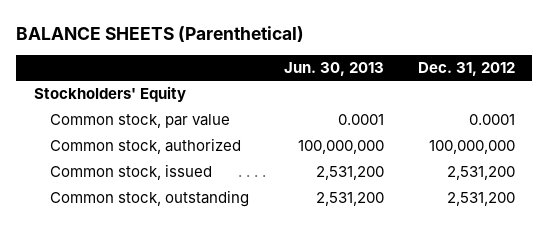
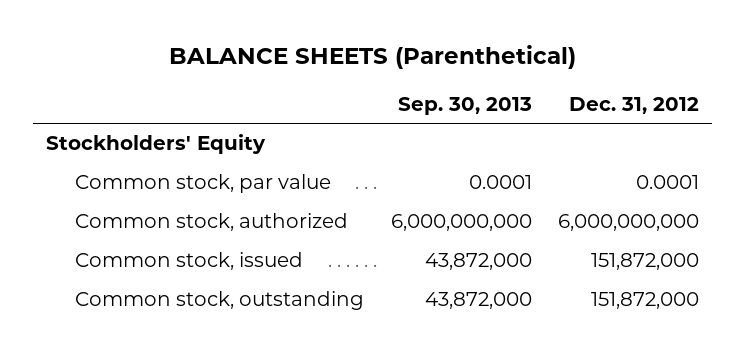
- | Jun. 30, 2013 | Dec. 31, 2012
+ | Sep. 30, 2013 | Dec. 31, 2012
- Common stock, authorized | 100,000,000 | 100,000,000
- Common stock, issued | 2,531,200 | 2,531,200
- Common stock, outstanding | 2,531,200 | 2,531,200
+ Common stock, authorized | 6,000,000,000 | 6,000,000,000
+ Common stock, issued | 43,872,000 | 151,872,000
+ Common stock, outstanding | 43,872,000 | 151,872,000

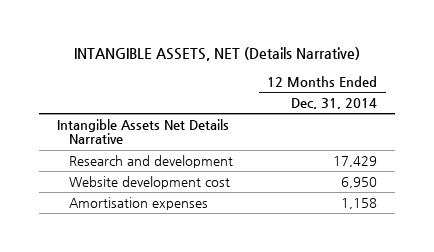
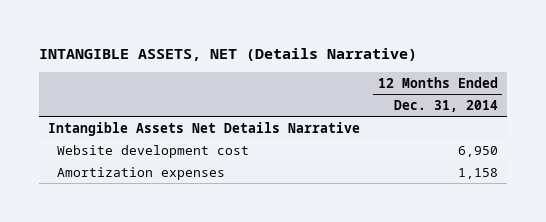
- Research and development | 17,429
- Amortisation expenses | 1,158
+ Amortization expenses | 1,158

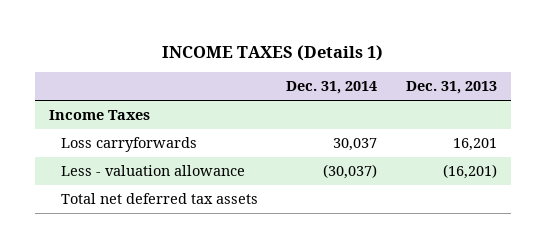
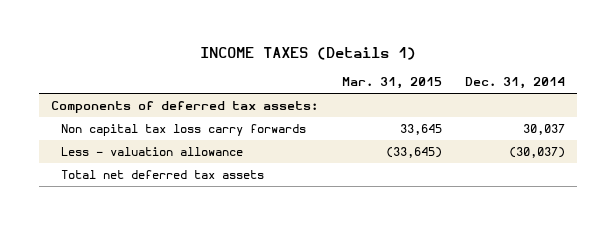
- | Dec. 31, 2014 | Dec. 31, 2013
+ | Mar. 31, 2015 | Dec. 31, 2014
- Income Taxes
- Loss carryforwards | 30,037 | 16,201
+ Components of deferred tax assets:
+ Non capital tax loss carry forwards | 33,645 | 30,037

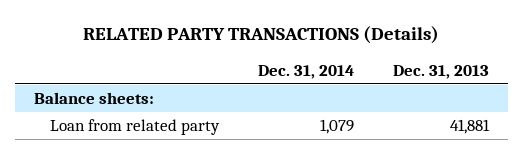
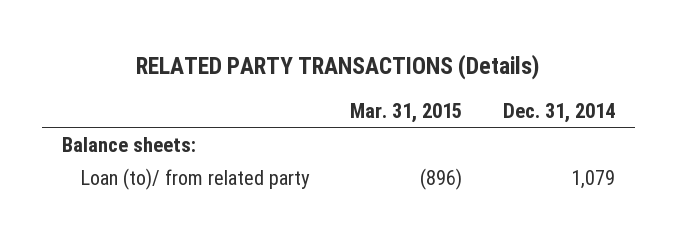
- | Dec. 31, 2014 | Dec. 31, 2013
+ | Mar. 31, 2015 | Dec. 31, 2014
- Loan from related party | 1,079 | 41,881
+ Loan (to)/ from related party | (896) | 1,079

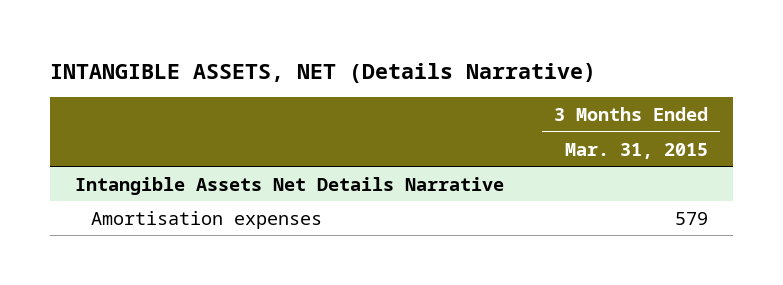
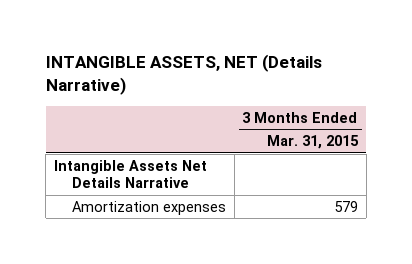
- Amortisation expenses | 579
+ Amortization expenses | 579

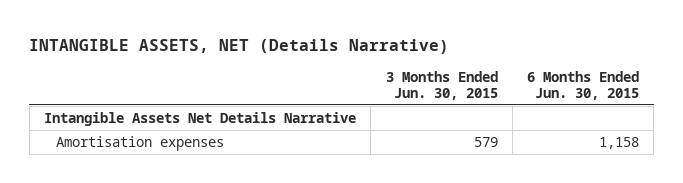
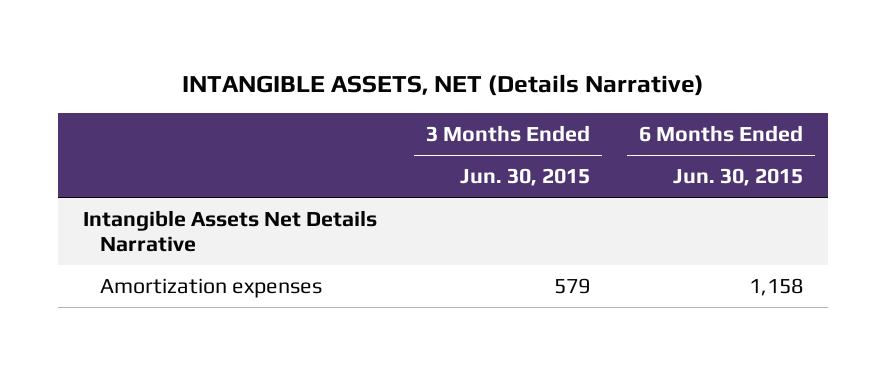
- Amortisation expenses | 579 | 1,158
+ Amortization expenses | 579 | 1,158

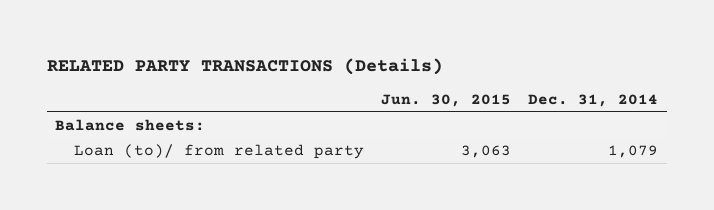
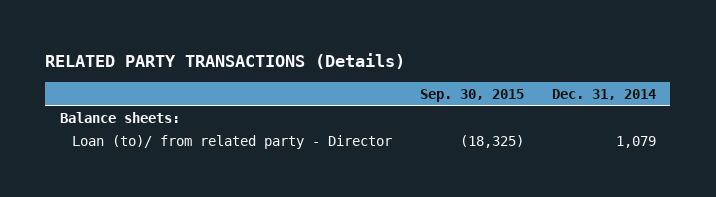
- | Jun. 30, 2015 | Dec. 31, 2014
+ | Sep. 30, 2015 | Dec. 31, 2014
- Loan (to)/ from related party | 3,063 | 1,079
+ Loan (to)/ from related party - Director | (18,325) | 1,079

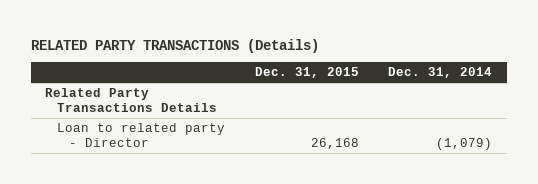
- | Sep. 30, 2015 | Dec. 31, 2014
+ | Dec. 31, 2015 | Dec. 31, 2014
- Balance sheets:
- Loan (to)/ from related party - Director | (18,325) | 1,079
+ Related Party Transactions Details
+ Loan to related party - Director | 26,168 | (1,079)

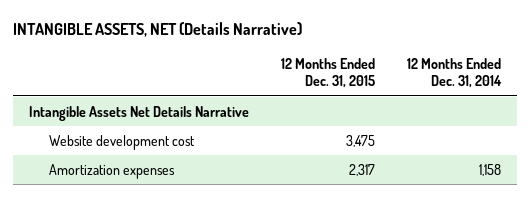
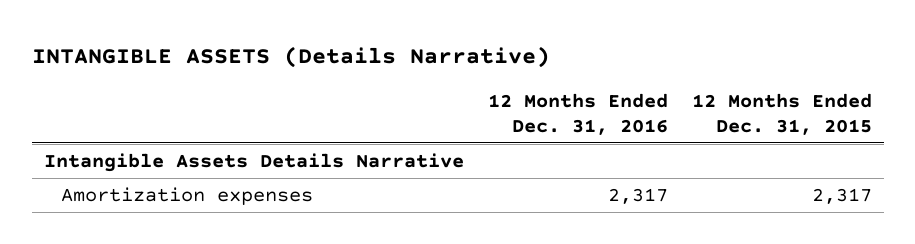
- INTANGIBLE ASSETS, NET (Details Narrative)
+ INTANGIBLE ASSETS (Details Narrative)
- | 12 Months Ended Dec. 31, 2015 | 12 Months Ended Dec. 31, 2014
+ | 12 Months Ended Dec. 31, 2016 | 12 Months Ended Dec. 31, 2015
- Intangible Assets Net Details Narrative
- Website development cost | 3,475 |
+ Intangible Assets Details Narrative

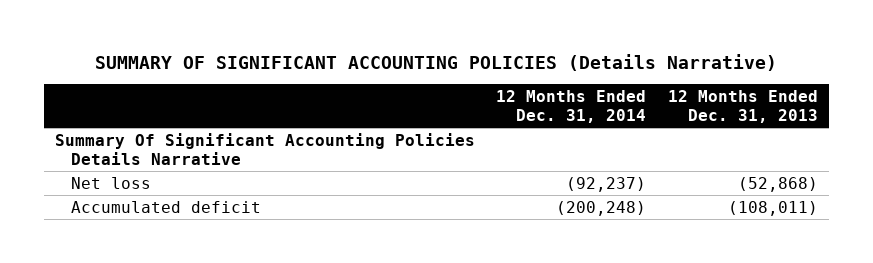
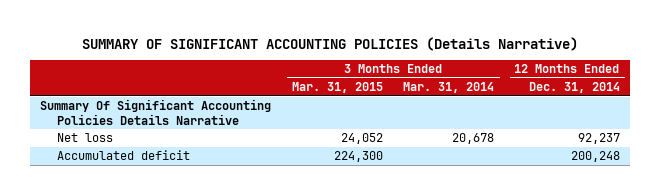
- | 12 Months Ended Dec. 31, 2014 | 12 Months Ended Dec. 31, 2013
+ | 3 Months Ended Mar. 31, 2015 | 3 Months Ended Mar. 31, 2014 | 12 Months Ended Dec. 31, 2014
- Net loss | (92,237) | (52,868)
- Accumulated deficit | (200,248) | (108,011)
+ Net loss | 24,052 | 20,678 | 92,237
+ Accumulated deficit | 224,300 | | 200,248

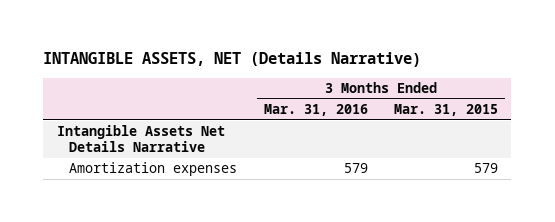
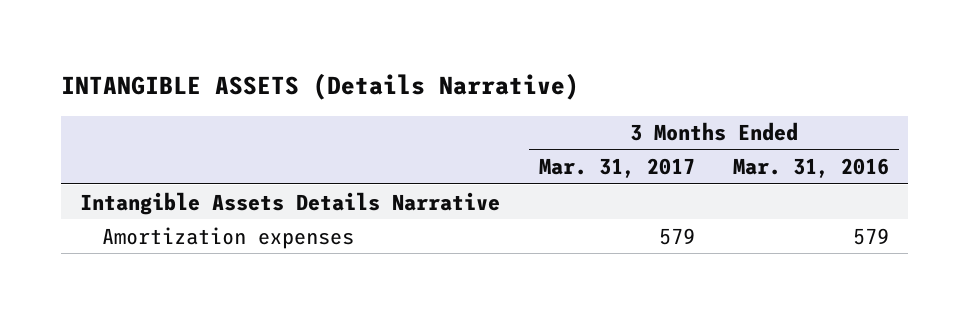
- INTANGIBLE ASSETS, NET (Details Narrative)
+ INTANGIBLE ASSETS (Details Narrative)
- | 3 Months Ended Mar. 31, 2016 | 3 Months Ended Mar. 31, 2015
+ | 3 Months Ended Mar. 31, 2017 | 3 Months Ended Mar. 31, 2016
- Intangible Assets Net Details Narrative
+ Intangible Assets Details Narrative

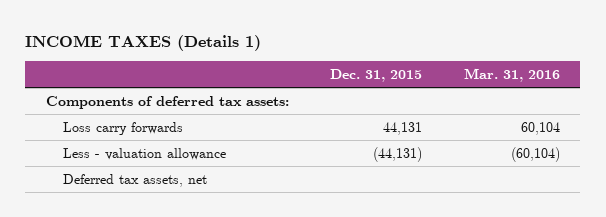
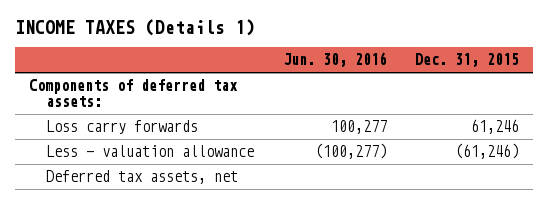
- | Dec. 31, 2015 | Mar. 31, 2016
+ | Jun. 30, 2016 | Dec. 31, 2015
- Loss carry forwards | 44,131 | 60,104
- Less - valuation allowance | (44,131) | (60,104)
+ Loss carry forwards | 100,277 | 61,246
+ Less - valuation allowance | (100,277) | (61,246)

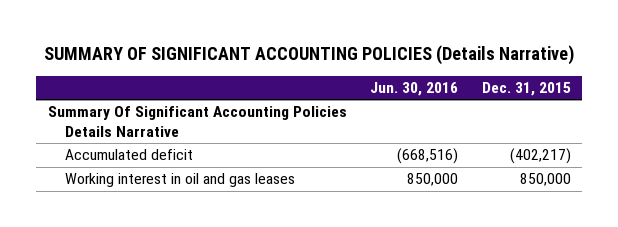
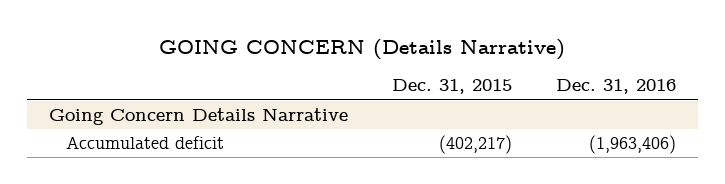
- SUMMARY OF SIGNIFICANT ACCOUNTING POLICIES (Details Narrative)
+ GOING CONCERN (Details Narrative)
- | Jun. 30, 2016 | Dec. 31, 2015
+ | Dec. 31, 2015 | Dec. 31, 2016
- Summary Of Significant Accounting Policies Details Narrative
+ Going Concern Details Narrative
- Working interest in oil and gas leases | 850,000 | 850,000

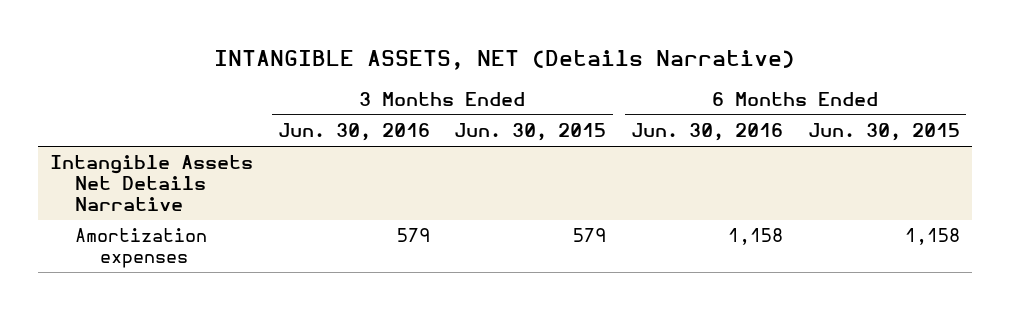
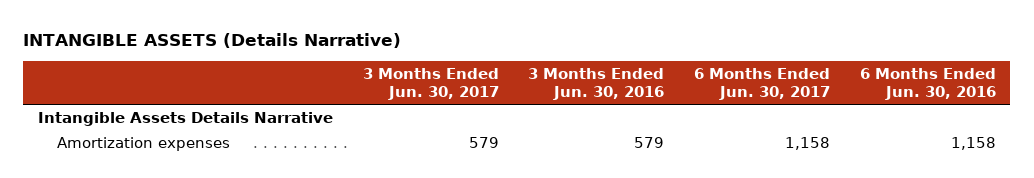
- INTANGIBLE ASSETS, NET (Details Narrative)
+ INTANGIBLE ASSETS (Details Narrative)
- | 3 Months Ended Jun. 30, 2016 | 3 Months Ended Jun. 30, 2015 | 6 Months Ended Jun. 30, 2016 | 6 Months Ended Jun. 30, 2015
+ | 3 Months Ended Jun. 30, 2017 | 3 Months Ended Jun. 30, 2016 | 6 Months Ended Jun. 30, 2017 | 6 Months Ended Jun. 30, 2016
- Intangible Assets Net Details Narrative
+ Intangible Assets Details Narrative

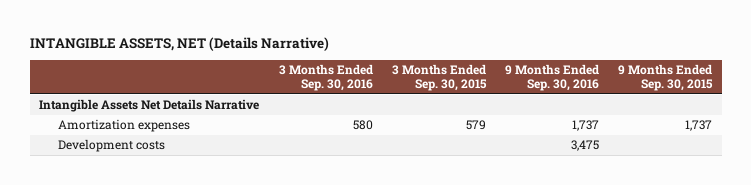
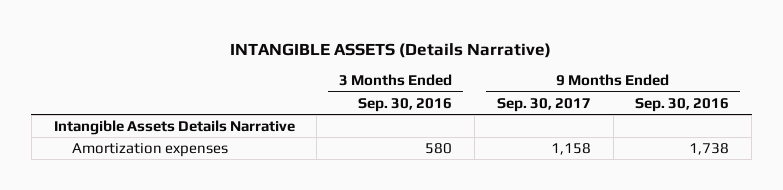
- INTANGIBLE ASSETS, NET (Details Narrative)
+ INTANGIBLE ASSETS (Details Narrative)
- | 3 Months Ended Sep. 30, 2016 | 3 Months Ended Sep. 30, 2015 | 9 Months Ended Sep. 30, 2016 | 9 Months Ended Sep. 30, 2015
+ | 3 Months Ended Sep. 30, 2016 | 9 Months Ended Sep. 30, 2017 | 9 Months Ended Sep. 30, 2016
- Intangible Assets Net Details Narrative
- Amortization expenses | 580 | 579 | 1,737 | 1,737
- Development costs | | | 3,475 |
+ Intangible Assets Details Narrative
+ Amortization expenses | 580 | 1,158 | 1,738

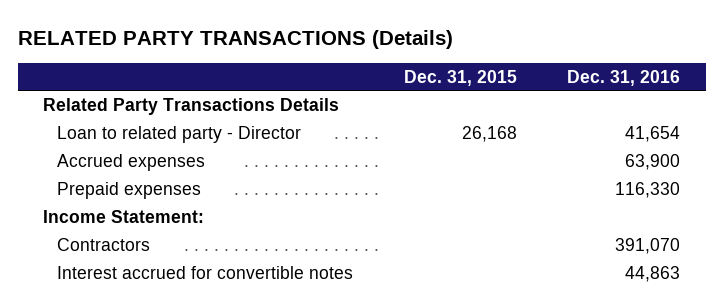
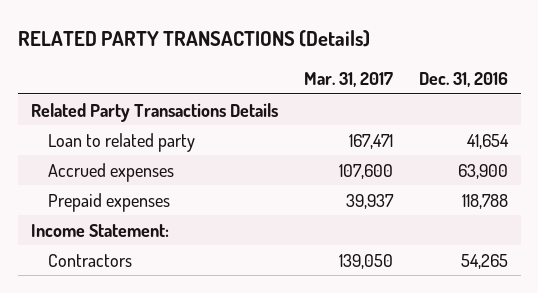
- | Dec. 31, 2015 | Dec. 31, 2016
+ | Mar. 31, 2017 | Dec. 31, 2016
- Loan to related party - Director | 26,168 | 41,654
+ Loan to related party | 167,471 | 41,654
- Prepaid expenses | | 116,330
+ Prepaid expenses | 39,937 | 118,788
- Contractors | | 391,070
- Interest accrued for convertible notes | | 44,863
+ Contractors | 139,050 | 54,265

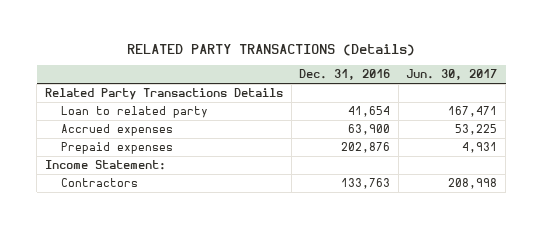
- | Mar. 31, 2017 | Dec. 31, 2016
+ | Dec. 31, 2016 | Jun. 30, 2017
- Prepaid expenses | 39,937 | 118,788
+ Prepaid expenses | 202,876 | 4,931
- Contractors | 139,050 | 54,265
+ Contractors | 133,763 | 208,998

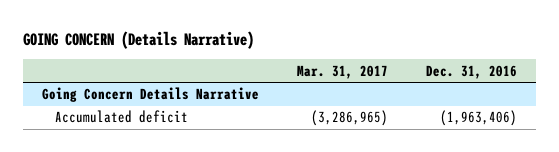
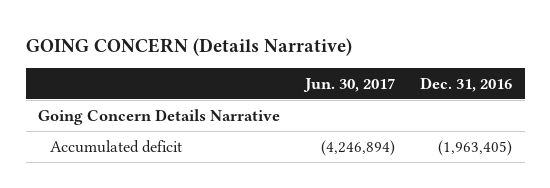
- | Mar. 31, 2017 | Dec. 31, 2016
+ | Jun. 30, 2017 | Dec. 31, 2016
- Accumulated deficit | (3,286,965) | (1,963,406)
+ Accumulated deficit | (4,246,894) | (1,963,405)

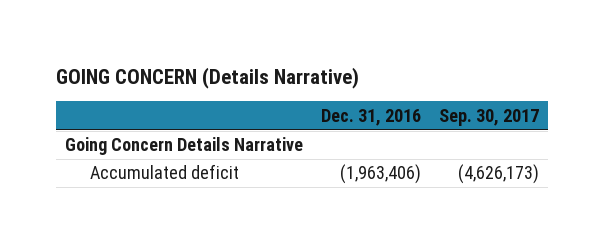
- | Jun. 30, 2017 | Dec. 31, 2016
+ | Dec. 31, 2016 | Sep. 30, 2017
- Accumulated deficit | (4,246,894) | (1,963,405)
+ Accumulated deficit | (1,963,406) | (4,626,173)

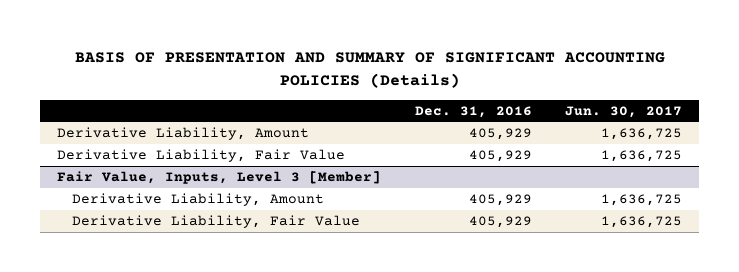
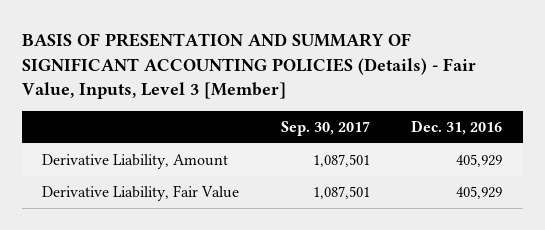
- BASIS OF PRESENTATION AND SUMMARY OF SIGNIFICANT ACCOUNTING POLICIES (Details)
+ BASIS OF PRESENTATION AND SUMMARY OF SIGNIFICANT ACCOUNTING POLICIES (Details) - Fair Value, Inputs, Level 3 [Member]
- | Dec. 31, 2016 | Jun. 30, 2017
+ | Sep. 30, 2017 | Dec. 31, 2016
- Fair Value, Inputs, Level 3 [Member]
- Derivative Liability, Amount | 405,929 | 1,636,725
- Derivative Liability, Fair Value | 405,929 | 1,636,725

